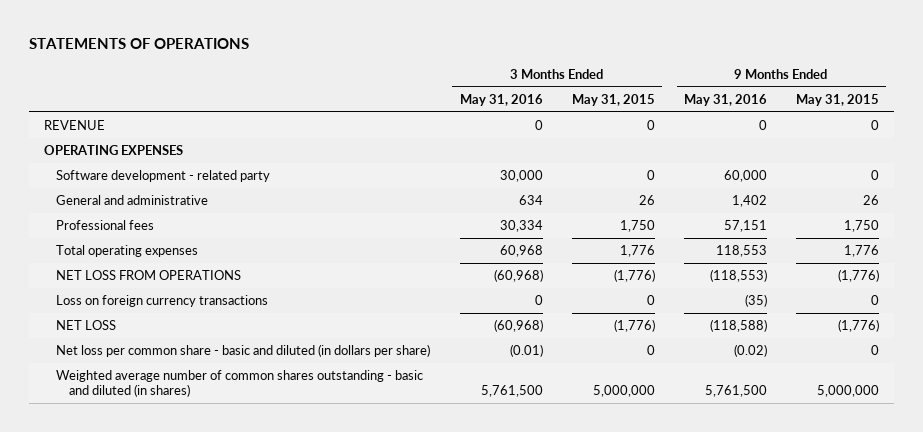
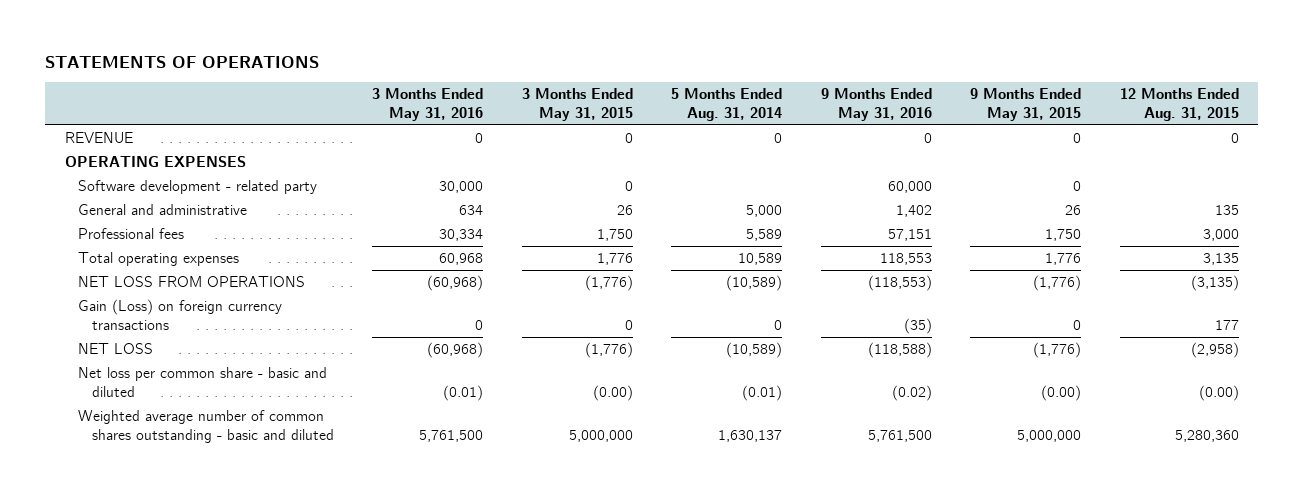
- | 3 Months Ended May 31, 2016 | 3 Months Ended May 31, 2015 | 9 Months Ended May 31, 2016 | 9 Months Ended May 31, 2015
+ | 3 Months Ended May 31, 2016 | 3 Months Ended May 31, 2015 | 5 Months Ended Aug. 31, 2014 | 9 Months Ended May 31, 2016 | 9 Months Ended May 31, 2015 | 12 Months Ended Aug. 31, 2015
- Loss on foreign currency transactions | 0 | 0 | (35) | 0
+ Gain (Loss) on foreign currency transactions | 0 | 0 | 0 | (35) | 0 | 177
- Net loss per common share - basic and diluted (in dollars per share) | (0.01) | 0 | (0.02) | 0
- Weighted average number of common shares outstanding - basic and diluted (in shares) | 5,761,500 | 5,000,000 | 5,761,500 | 5,000,000
+ Net loss per common share - basic and diluted | (0.01) | (0.00) | (0.01) | (0.02) | (0.00) | (0.00)
+ Weighted average number of common shares outstanding - basic and diluted | 5,761,500 | 5,000,000 | 1,630,137 | 5,761,500 | 5,000,000 | 5,280,360

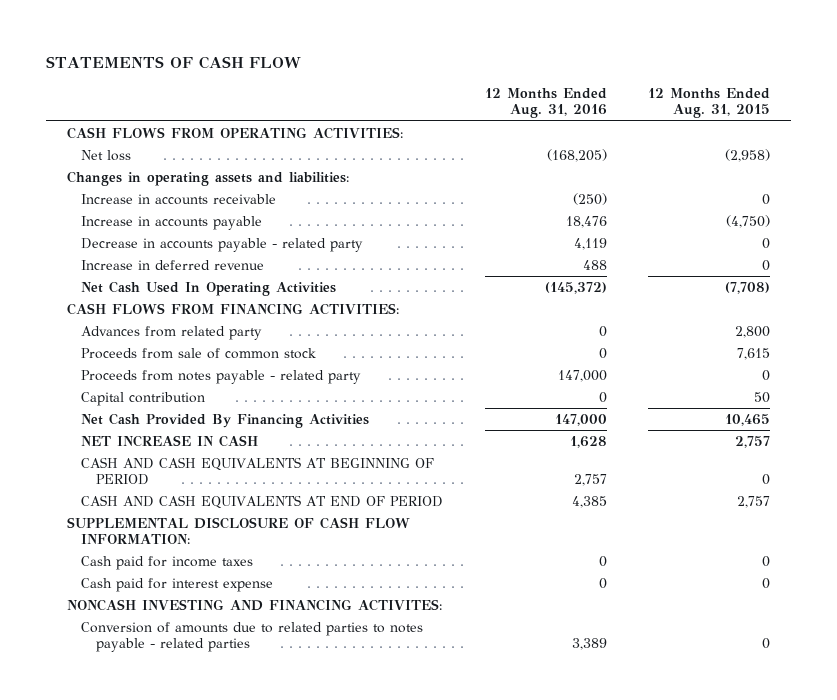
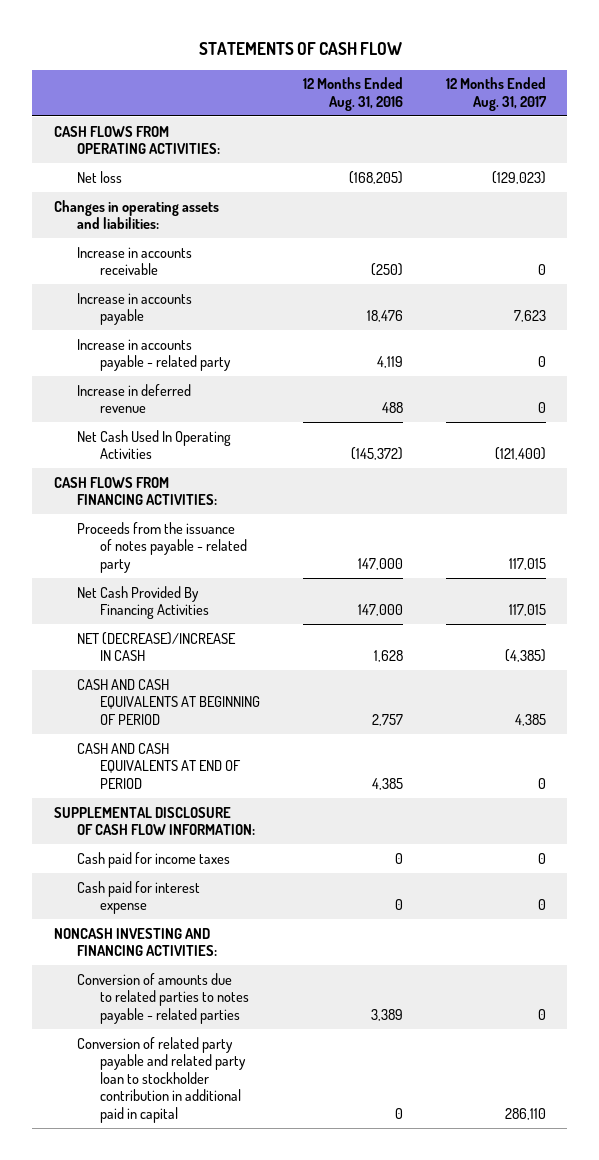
- | 12 Months Ended Aug. 31, 2016 | 12 Months Ended Aug. 31, 2015
+ | 12 Months Ended Aug. 31, 2016 | 12 Months Ended Aug. 31, 2017
- Decrease in accounts payable - related party | 4,119 | 0
+ Increase in accounts payable - related party | 4,119 | 0
- Advances from related party | 0 | 2,800
- Proceeds from sale of common stock | 0 | 7,615
- Proceeds from notes payable - related party | 147,000 | 0
- Capital contribution | 0 | 50
+ Proceeds from the issuance of notes payable - related party | 147,000 | 117,015
- NET INCREASE IN CASH | 1,628 | 2,757
+ NET (DECREASE)/INCREASE IN CASH | 1,628 | (4,385)
- NONCASH INVESTING AND FINANCING ACTIVITES:
+ NONCASH INVESTING AND FINANCING ACTIVITIES:
+ Conversion of related party payable and related party loan to stockholder contribution in additional paid in capital | 0 | 286,110

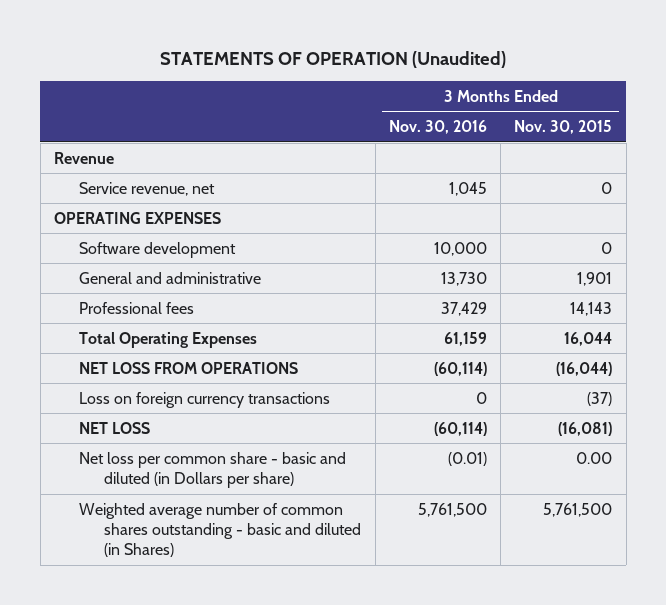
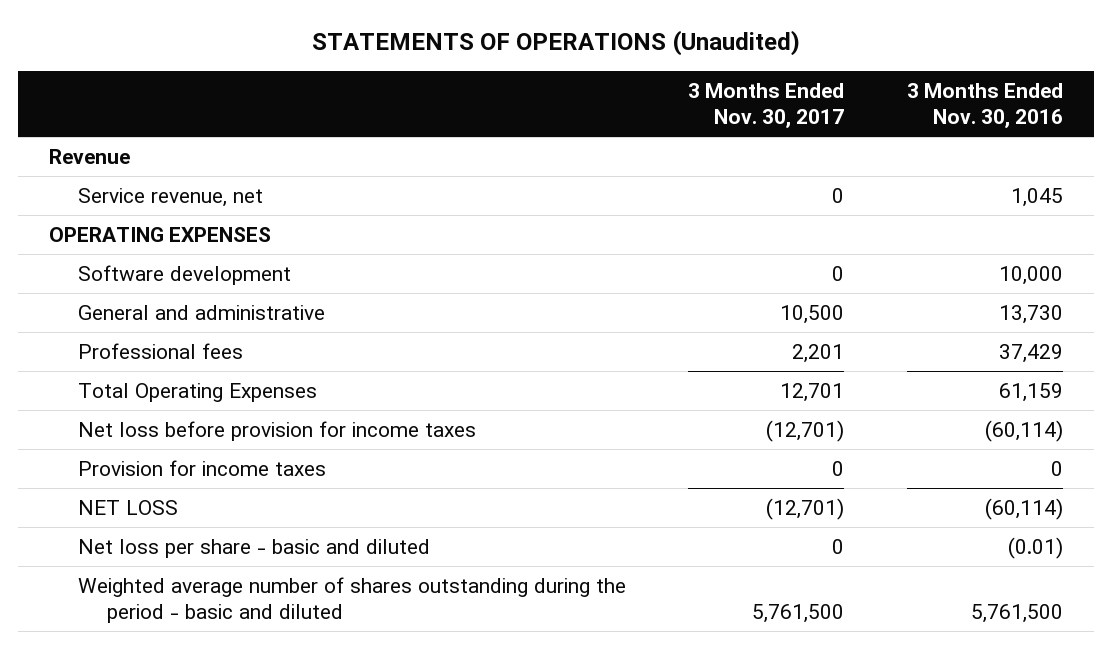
- STATEMENTS OF OPERATION (Unaudited)
+ STATEMENTS OF OPERATIONS (Unaudited)
- | 3 Months Ended Nov. 30, 2016 | 3 Months Ended Nov. 30, 2015
+ | 3 Months Ended Nov. 30, 2017 | 3 Months Ended Nov. 30, 2016
- NET LOSS FROM OPERATIONS | (60,114) | (16,044)
- Loss on foreign currency transactions | 0 | (37)
+ Net loss before provision for income taxes | (12,701) | (60,114)
+ Provision for income taxes | 0 | 0
- Net loss per common share - basic and diluted (in Dollars per share) | (0.01) | 0.00
- Weighted average number of common shares outstanding - basic and diluted (in Shares) | 5,761,500 | 5,761,500
+ Net loss per share - basic and diluted | 0 | (0.01)
+ Weighted average number of shares outstanding during the period - basic and diluted | 5,761,500 | 5,761,500

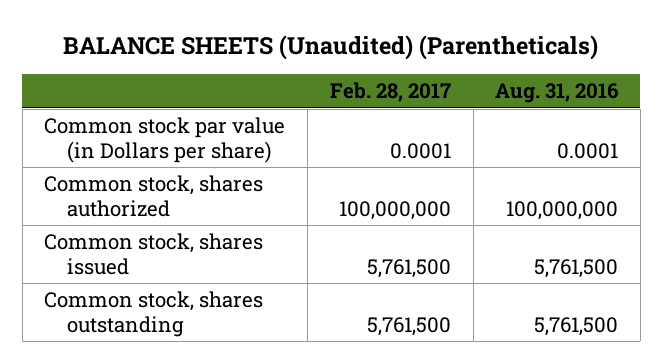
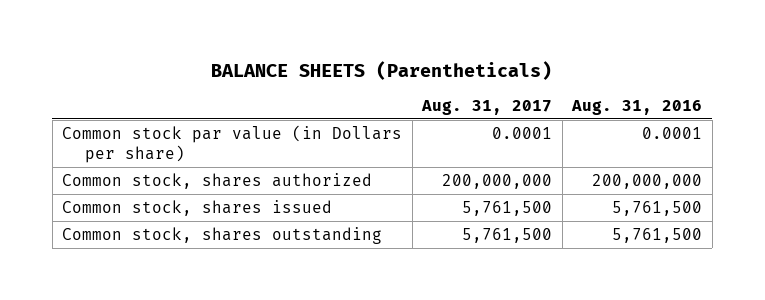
- BALANCE SHEETS (Unaudited) (Parentheticals)
+ BALANCE SHEETS (Parentheticals)
- | Feb. 28, 2017 | Aug. 31, 2016
+ | Aug. 31, 2017 | Aug. 31, 2016
- Common stock, shares authorized | 100,000,000 | 100,000,000
+ Common stock, shares authorized | 200,000,000 | 200,000,000

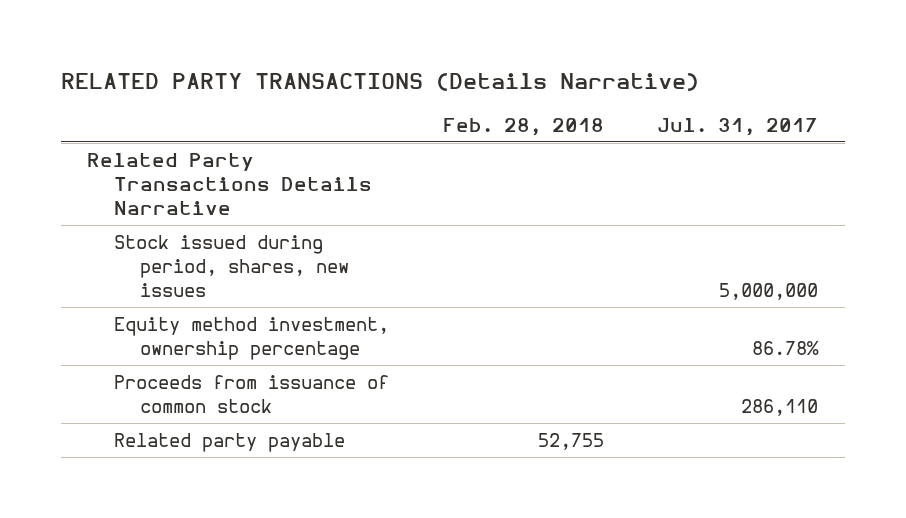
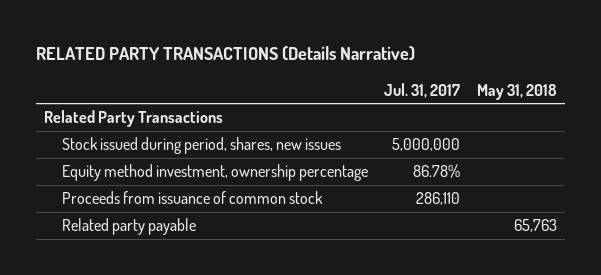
- | Feb. 28, 2018 | Jul. 31, 2017
+ | Jul. 31, 2017 | May 31, 2018
- Related Party Transactions Details Narrative
+ Related Party Transactions

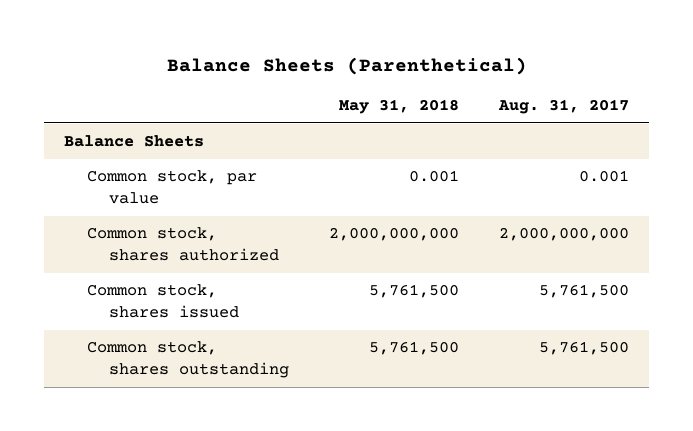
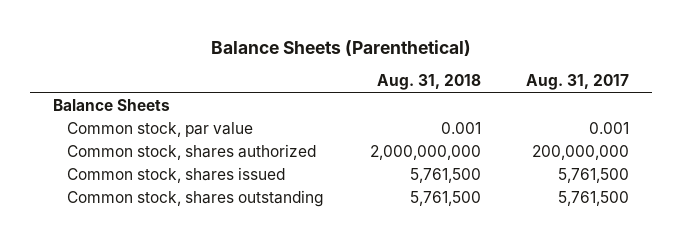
- | May 31, 2018 | Aug. 31, 2017
+ | Aug. 31, 2018 | Aug. 31, 2017
- Common stock, shares authorized | 2,000,000,000 | 2,000,000,000
+ Common stock, shares authorized | 2,000,000,000 | 200,000,000

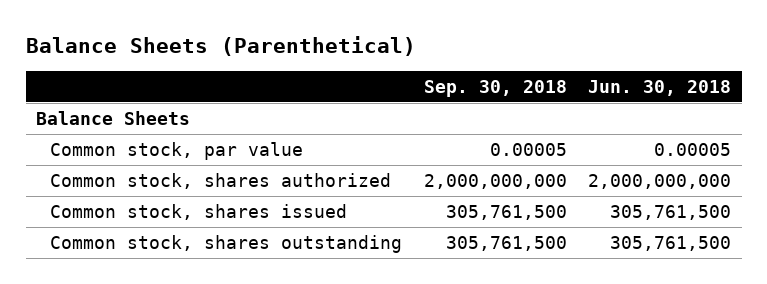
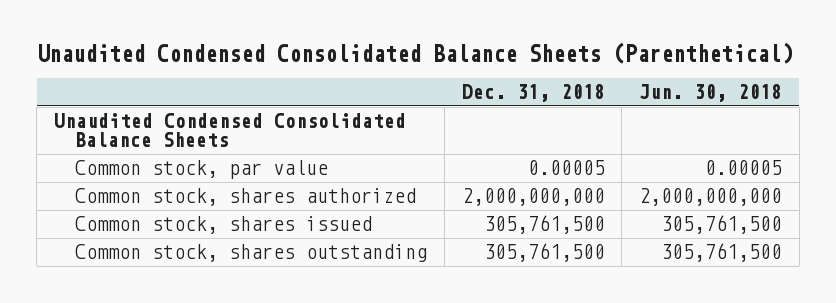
- Balance Sheets (Parenthetical)
+ Unaudited Condensed Consolidated Balance Sheets (Parenthetical)
- | Sep. 30, 2018 | Jun. 30, 2018
+ | Dec. 31, 2018 | Jun. 30, 2018
- Balance Sheets
+ Unaudited Condensed Consolidated Balance Sheets

